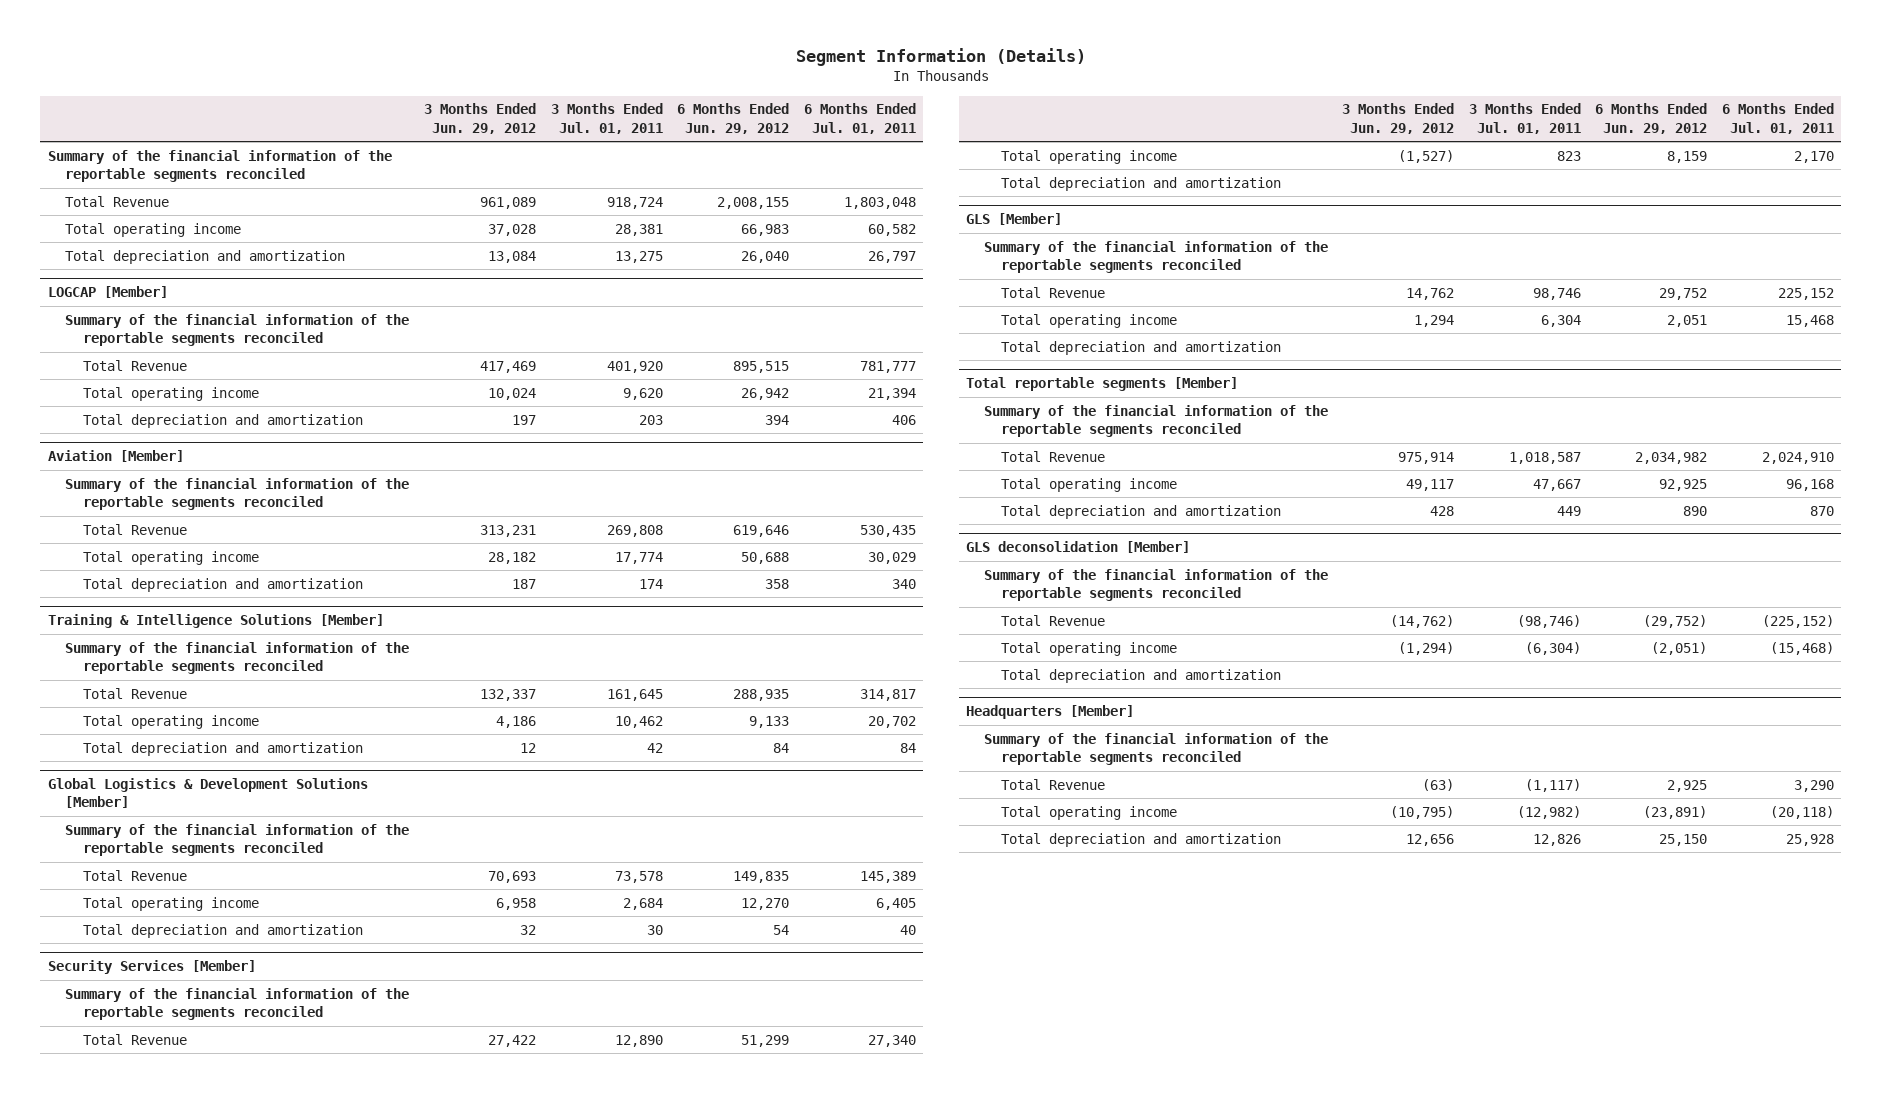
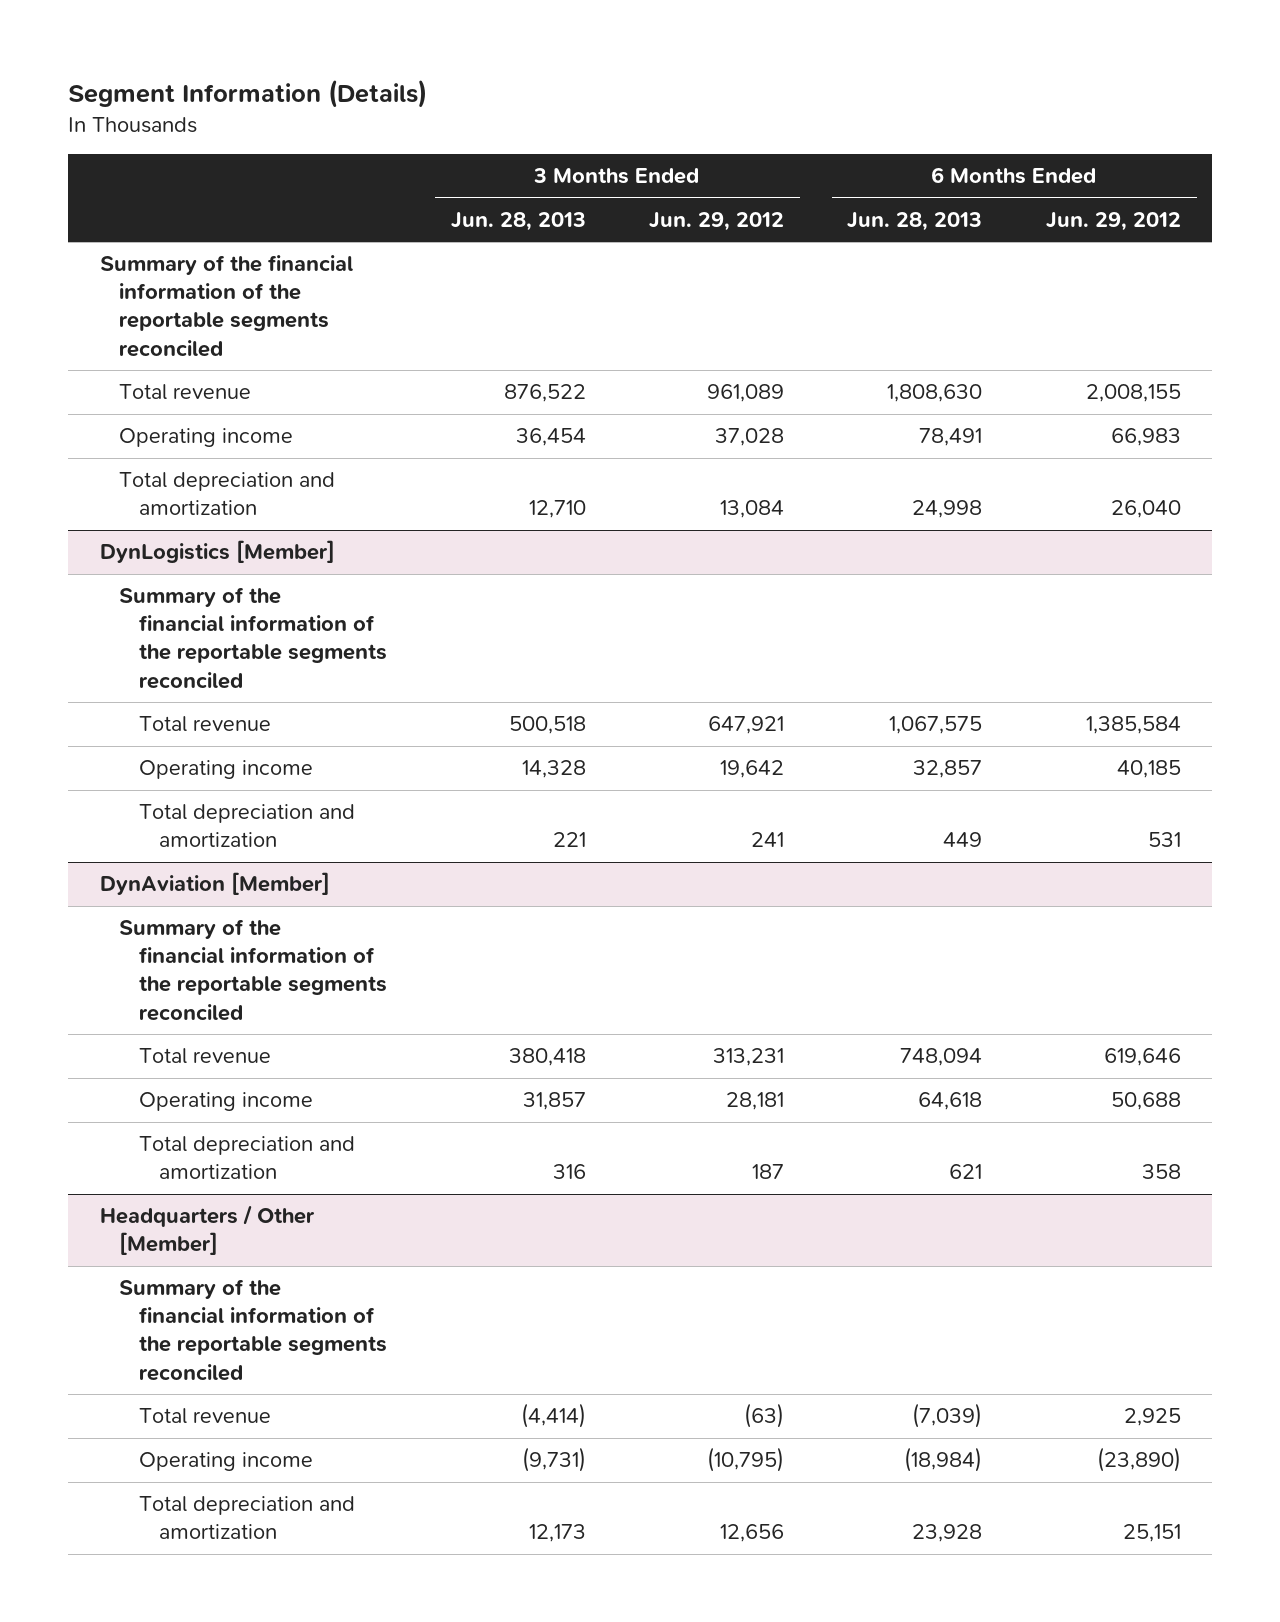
- | 3 Months Ended Jun. 29, 2012 | 3 Months Ended Jul. 01, 2011 | 6 Months Ended Jun. 29, 2012 | 6 Months Ended Jul. 01, 2011
+ | 3 Months Ended Jun. 28, 2013 | 3 Months Ended Jun. 29, 2012 | 6 Months Ended Jun. 28, 2013 | 6 Months Ended Jun. 29, 2012
- Total Revenue | 961,089 | 918,724 | 2,008,155 | 1,803,048
- Total operating income | 37,028 | 28,381 | 66,983 | 60,582
+ Total revenue | 876,522 | 961,089 | 1,808,630 | 2,008,155
+ Operating income | 36,454 | 37,028 | 78,491 | 66,983
- LOGCAP [Member]
+ DynLogistics [Member]
- Total Revenue | 417,469 | 401,920 | 895,515 | 781,777
- Total operating income | 10,024 | 9,620 | 26,942 | 21,394
- Total depreciation and amortization | 197 | 203 | 394 | 406
- Aviation [Member]
+ Total revenue | 500,518 | 647,921 | 1,067,575 | 1,385,584
+ Operating income | 14,328 | 19,642 | 32,857 | 40,185
+ Total depreciation and amortization | 221 | 241 | 449 | 531
+ DynAviation [Member]
- Total Revenue | 313,231 | 269,808 | 619,646 | 530,435
- Total operating income | 28,182 | 17,774 | 50,688 | 30,029
+ Total revenue | 380,418 | 313,231 | 748,094 | 619,646
+ Operating income | 31,857 | 28,181 | 64,618 | 50,688
- Training & Intelligence Solutions [Member]
- Summary of the financial information of the reportable segments reconciled
- Total Revenue | 132,337 | 161,645 | 288,935 | 314,817
- Total operating income | 4,186 | 10,462 | 9,133 | 20,702
- Total depreciation and amortization | 12 | 42 | 84 | 84
- Global Logistics & Development Solutions [Member]
- Summary of the financial information of the reportable segments reconciled
- Total Revenue | 70,693 | 73,578 | 149,835 | 145,389
- Total operating income | 6,958 | 2,684 | 12,270 | 6,405
- Total depreciation and amortization | 32 | 30 | 54 | 40
- Security Services [Member]
- Summary of the financial information of the reportable segments reconciled
- Total Revenue | 27,422 | 12,890 | 51,299 | 27,340
- Total operating income | (1,527) | 823 | 8,159 | 2,170
- Total depreciation and amortization
- GLS [Member]
- Summary of the financial information of the reportable segments reconciled
- Total Revenue | 14,762 | 98,746 | 29,752 | 225,152
- Total operating income | 1,294 | 6,304 | 2,051 | 15,468
- Total depreciation and amortization
- Total reportable segments [Member]
- Summary of the financial information of the reportable segments reconciled
- Total Revenue | 975,914 | 1,018,587 | 2,034,982 | 2,024,910
- Total operating income | 49,117 | 47,667 | 92,925 | 96,168
- Total depreciation and amortization | 428 | 449 | 890 | 870
- GLS deconsolidation [Member]
- Summary of the financial information of the reportable segments reconciled
- Total Revenue | (14,762) | (98,746) | (29,752) | (225,152)
- Total operating income | (1,294) | (6,304) | (2,051) | (15,468)
- Total depreciation and amortization
- Headquarters [Member]
+ Headquarters / Other [Member]
- Total Revenue | (63) | (1,117) | 2,925 | 3,290
- Total operating income | (10,795) | (12,982) | (23,891) | (20,118)
- Total depreciation and amortization | 12,656 | 12,826 | 25,150 | 25,928
+ Total revenue | (4,414) | (63) | (7,039) | 2,925
+ Operating income | (9,731) | (10,795) | (18,984) | (23,890)
+ Total depreciation and amortization | 12,173 | 12,656 | 23,928 | 25,151

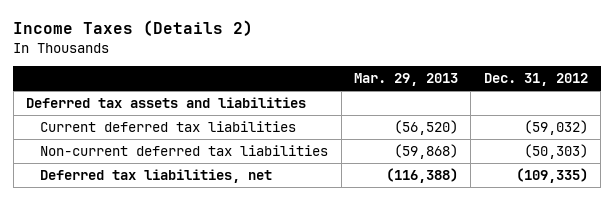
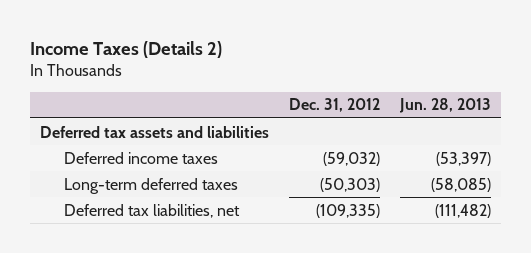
- | Mar. 29, 2013 | Dec. 31, 2012
+ | Dec. 31, 2012 | Jun. 28, 2013
- Current deferred tax liabilities | (56,520) | (59,032)
- Non-current deferred tax liabilities | (59,868) | (50,303)
+ Deferred income taxes | (59,032) | (53,397)
+ Long-term deferred taxes | (50,303) | (58,085)

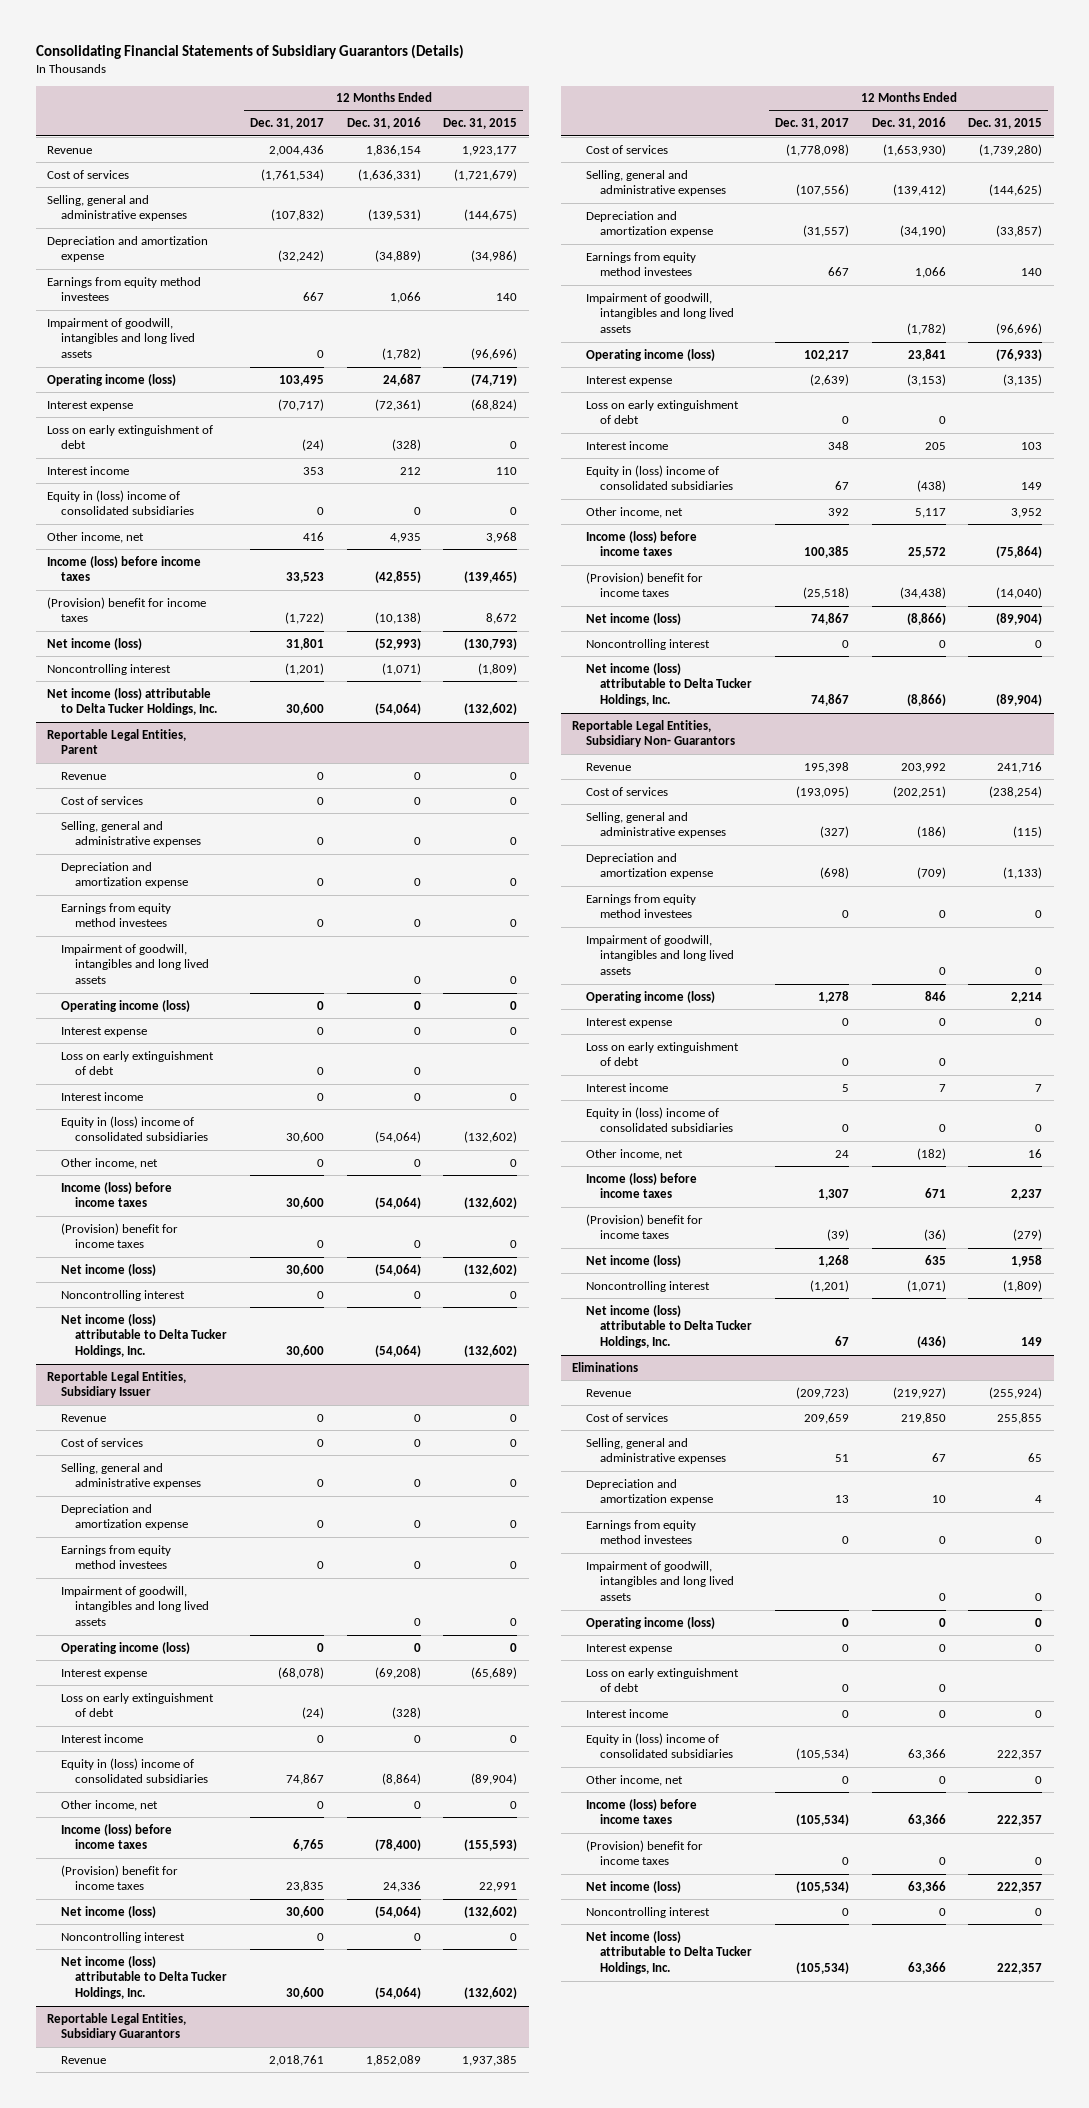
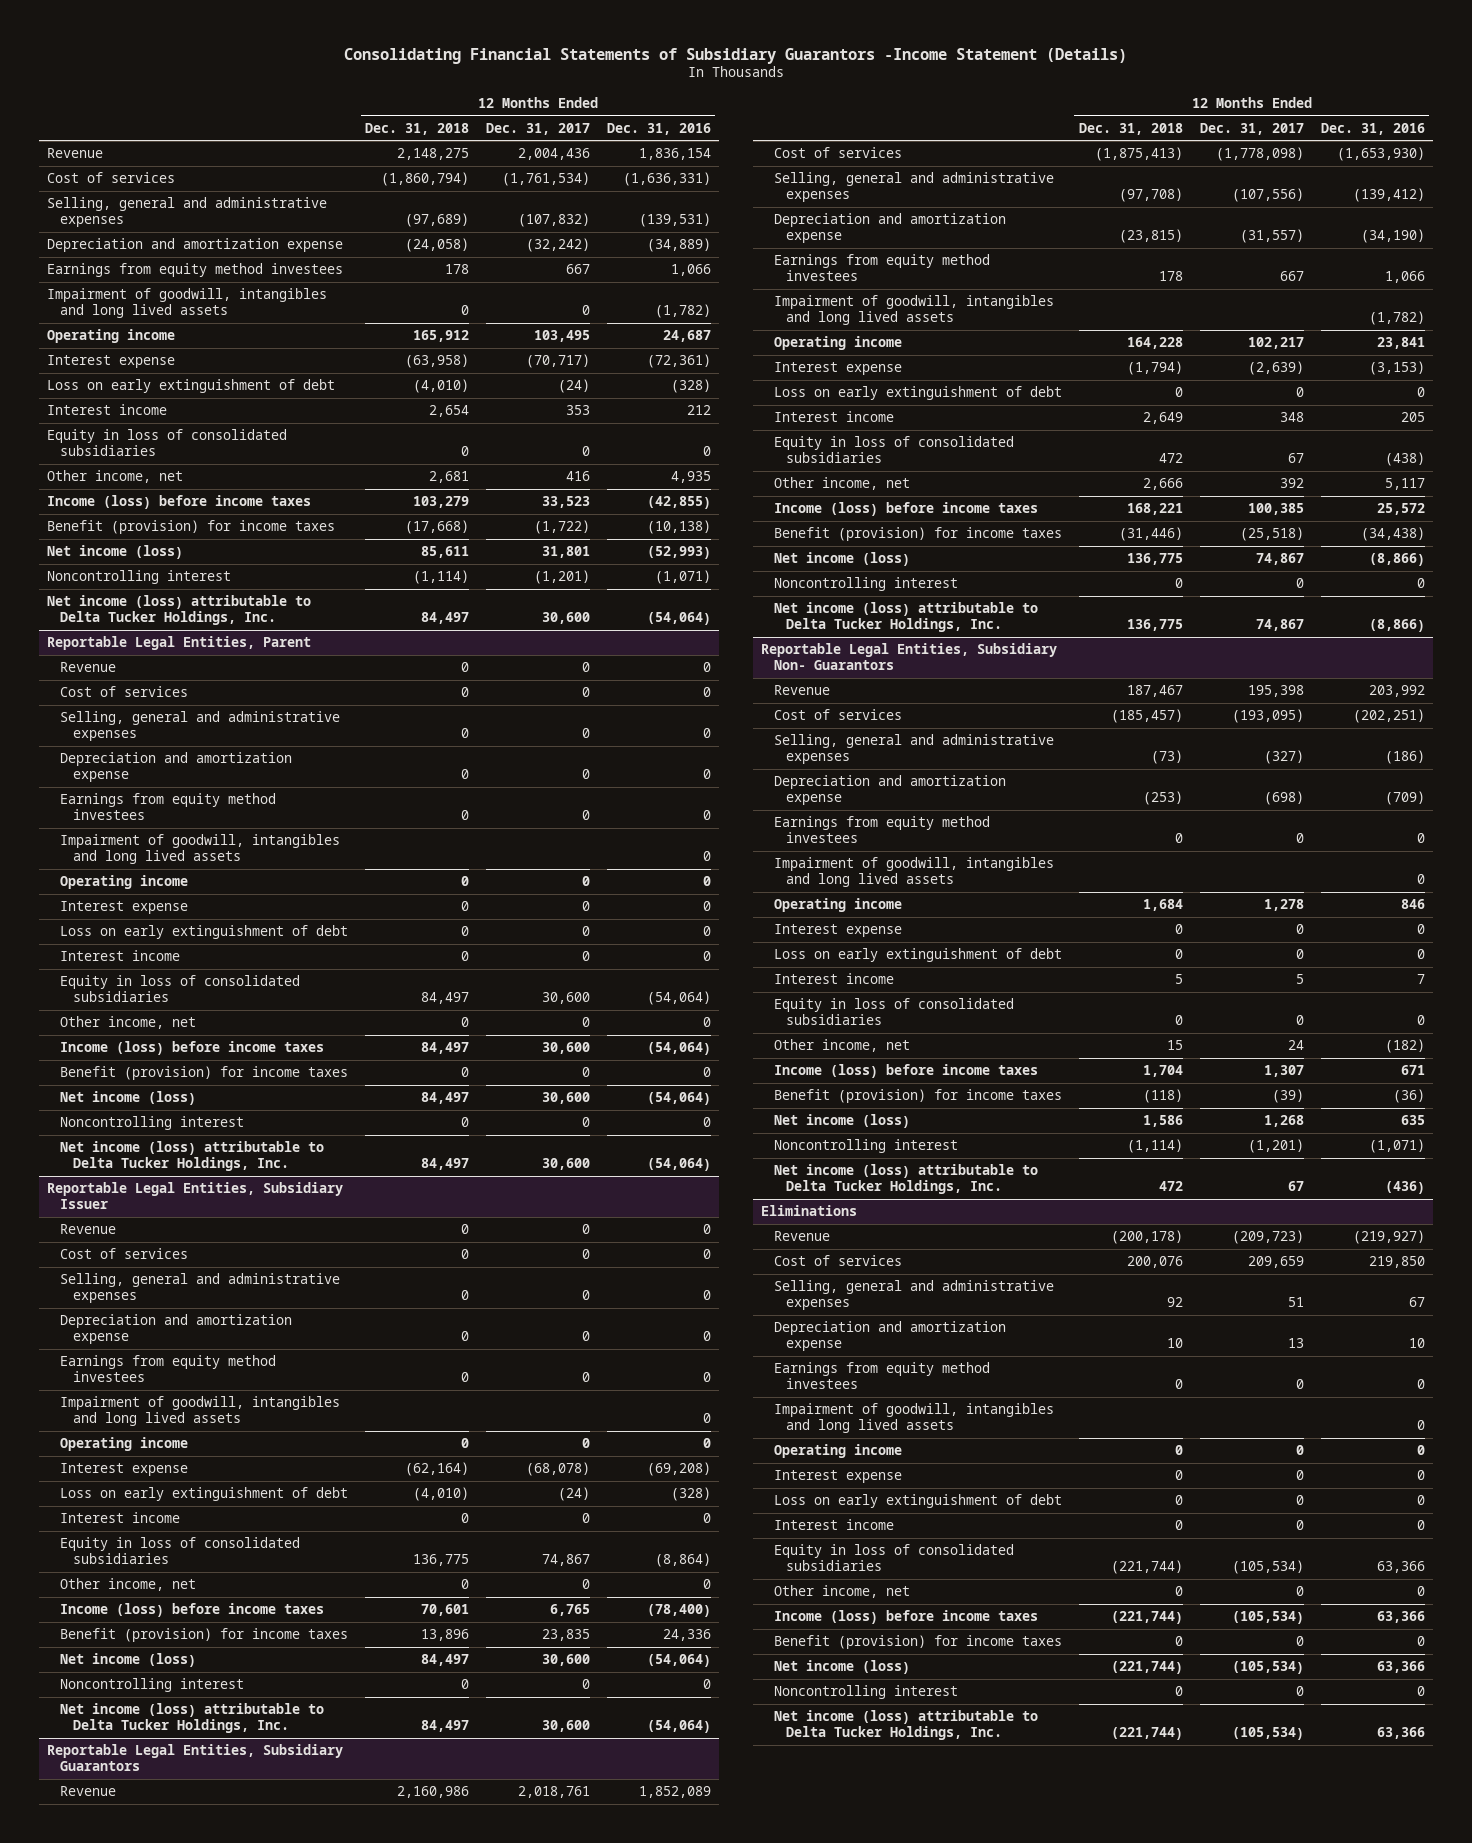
- Consolidating Financial Statements of Subsidiary Guarantors (Details)
+ Consolidating Financial Statements of Subsidiary Guarantors -Income Statement (Details)
- | 12 Months Ended Dec. 31, 2017 | 12 Months Ended Dec. 31, 2016 | 12 Months Ended Dec. 31, 2015
+ | 12 Months Ended Dec. 31, 2018 | 12 Months Ended Dec. 31, 2017 | 12 Months Ended Dec. 31, 2016
- Operating income (loss) | 103,495 | 24,687 | (74,719)
+ Operating income | 165,912 | 103,495 | 24,687
- Equity in (loss) income of consolidated subsidiaries | 0 | 0 | 0
+ Equity in loss of consolidated subsidiaries | 0 | 0 | 0
- (Provision) benefit for income taxes | (1,722) | (10,138) | 8,672
+ Benefit (provision) for income taxes | (17,668) | (1,722) | (10,138)
@ Reportable Legal Entities, Parent
- Operating income (loss) | 0 | 0 | 0
+ Operating income | 0 | 0 | 0
- Equity in (loss) income of consolidated subsidiaries | 30,600 | (54,064) | (132,602)
+ Equity in loss of consolidated subsidiaries | 84,497 | 30,600 | (54,064)
- (Provision) benefit for income taxes | 0 | 0 | 0
+ Benefit (provision) for income taxes | 0 | 0 | 0
@ Reportable Legal Entities, Subsidiary Issuer
- Operating income (loss) | 0 | 0 | 0
+ Operating income | 0 | 0 | 0
- Equity in (loss) income of consolidated subsidiaries | 74,867 | (8,864) | (89,904)
+ Equity in loss of consolidated subsidiaries | 136,775 | 74,867 | (8,864)
- (Provision) benefit for income taxes | 23,835 | 24,336 | 22,991
+ Benefit (provision) for income taxes | 13,896 | 23,835 | 24,336
@ Reportable Legal Entities, Subsidiary Guarantors
- Operating income (loss) | 102,217 | 23,841 | (76,933)
+ Operating income | 164,228 | 102,217 | 23,841
- Equity in (loss) income of consolidated subsidiaries | 67 | (438) | 149
+ Equity in loss of consolidated subsidiaries | 472 | 67 | (438)
- (Provision) benefit for income taxes | (25,518) | (34,438) | (14,040)
+ Benefit (provision) for income taxes | (31,446) | (25,518) | (34,438)
@ Reportable Legal Entities, Subsidiary Non- Guarantors
- Operating income (loss) | 1,278 | 846 | 2,214
+ Operating income | 1,684 | 1,278 | 846
- Equity in (loss) income of consolidated subsidiaries | 0 | 0 | 0
+ Equity in loss of consolidated subsidiaries | 0 | 0 | 0
- (Provision) benefit for income taxes | (39) | (36) | (279)
+ Benefit (provision) for income taxes | (118) | (39) | (36)
@ Eliminations
- Operating income (loss) | 0 | 0 | 0
+ Operating income | 0 | 0 | 0
- Equity in (loss) income of consolidated subsidiaries | (105,534) | 63,366 | 222,357
+ Equity in loss of consolidated subsidiaries | (221,744) | (105,534) | 63,366
- (Provision) benefit for income taxes | 0 | 0 | 0
+ Benefit (provision) for income taxes | 0 | 0 | 0

